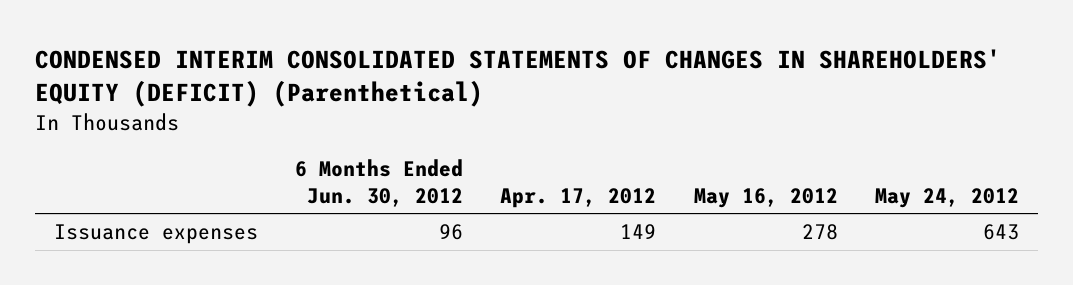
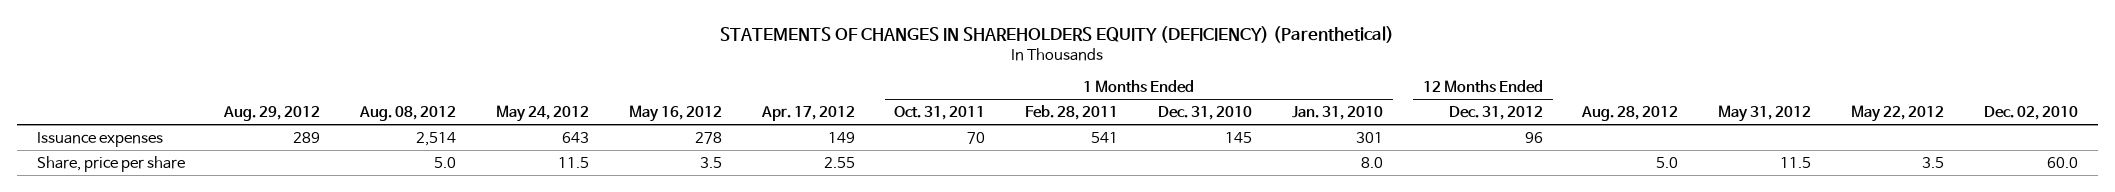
- CONDENSED INTERIM CONSOLIDATED STATEMENTS OF CHANGES IN SHAREHOLDERS' EQUITY (DEFICIT) (Parenthetical)
+ STATEMENTS OF CHANGES IN SHAREHOLDERS EQUITY (DEFICIENCY) (Parenthetical)
- | 6 Months Ended Jun. 30, 2012 | Apr. 17, 2012 | May 16, 2012 | May 24, 2012
+ | Aug. 29, 2012 | Aug. 08, 2012 | May 24, 2012 | May 16, 2012 | Apr. 17, 2012 | 1 Months Ended Oct. 31, 2011 | 1 Months Ended Feb. 28, 2011 | 1 Months Ended Dec. 31, 2010 | 1 Months Ended Jan. 31, 2010 | 12 Months Ended Dec. 31, 2012 | Aug. 28, 2012 | May 31, 2012 | May 22, 2012 | Dec. 02, 2010
+ Share, price per share | | 5.0 | 11.5 | 3.5 | 2.55 | | | | 8.0 | | 5.0 | 11.5 | 3.5 | 60.0

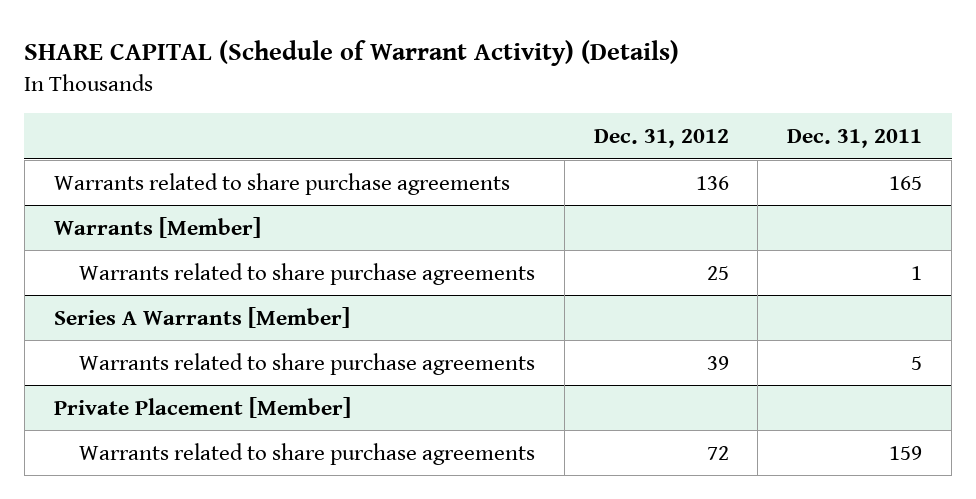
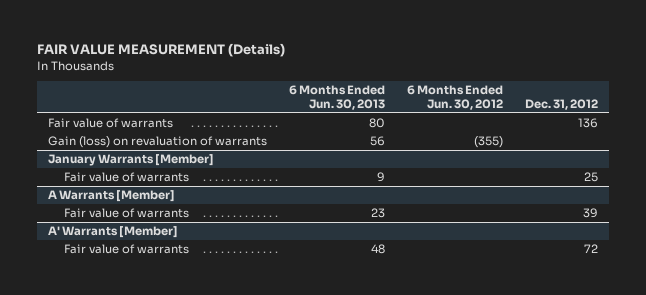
- SHARE CAPITAL (Schedule of Warrant Activity) (Details)
+ FAIR VALUE MEASUREMENT (Details)
- | Dec. 31, 2012 | Dec. 31, 2011
+ | 6 Months Ended Jun. 30, 2013 | 6 Months Ended Jun. 30, 2012 | Dec. 31, 2012
- Warrants related to share purchase agreements | 136 | 165
- Warrants [Member]
- Warrants related to share purchase agreements | 25 | 1
- Series A Warrants [Member]
- Warrants related to share purchase agreements | 39 | 5
- Private Placement [Member]
- Warrants related to share purchase agreements | 72 | 159
+ Fair value of warrants | 80 | | 136
+ Gain (loss) on revaluation of warrants | 56 | (355) |
+ January Warrants [Member]
+ Fair value of warrants | 9 | | 25
+ A Warrants [Member]
+ Fair value of warrants | 23 | | 39
+ A' Warrants [Member]
+ Fair value of warrants | 48 | | 72

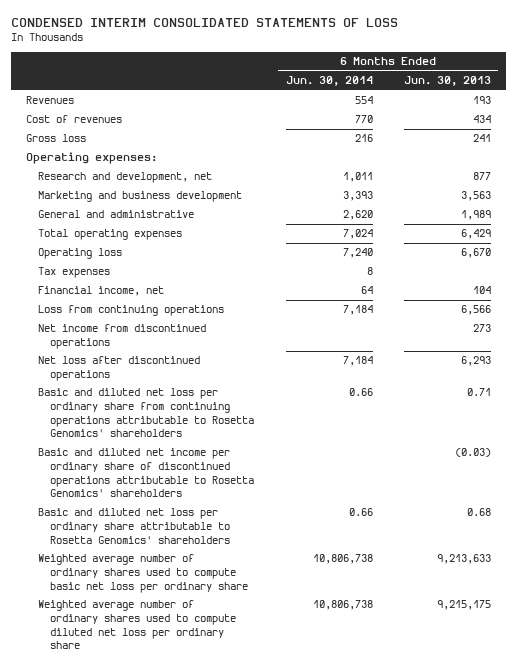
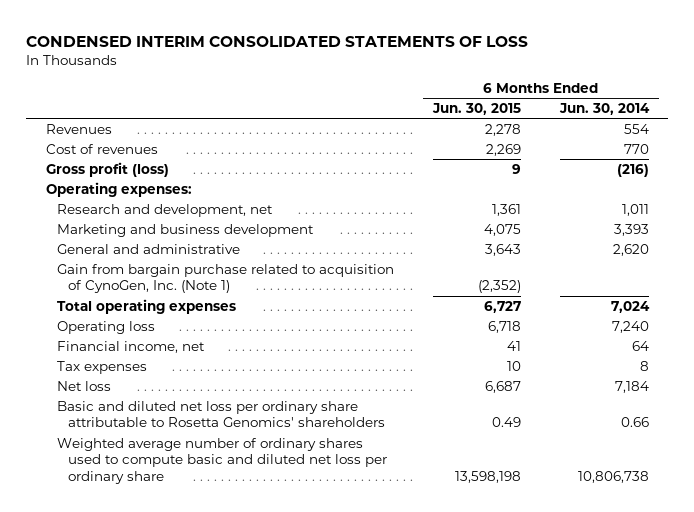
- | 6 Months Ended Jun. 30, 2014 | 6 Months Ended Jun. 30, 2013
+ | 6 Months Ended Jun. 30, 2015 | 6 Months Ended Jun. 30, 2014
- Gross loss | 216 | 241
+ Gross profit (loss) | 9 | (216)
+ Gain from bargain purchase related to acquisition of CynoGen, Inc. (Note 1) | (2,352) |
- Loss from continuing operations | 7,184 | 6,566
- Net income from discontinued operations | | 273
- Net loss after discontinued operations | 7,184 | 6,293
- Basic and diluted net loss per ordinary share from continuing operations attributable to Rosetta Genomics' shareholders | 0.66 | 0.71
- Basic and diluted net income per ordinary share of discontinued operations attributable to Rosetta Genomics' shareholders | | (0.03)
moved down: Tax expenses | 10 | 8
+ Net loss | 6,687 | 7,184
- Weighted average number of ordinary shares used to compute basic net loss per ordinary share | 10,806,738 | 9,213,633
- Weighted average number of ordinary shares used to compute diluted net loss per ordinary share | 10,806,738 | 9,215,175
+ Weighted average number of ordinary shares used to compute basic and diluted net loss per ordinary share | 13,598,198 | 10,806,738

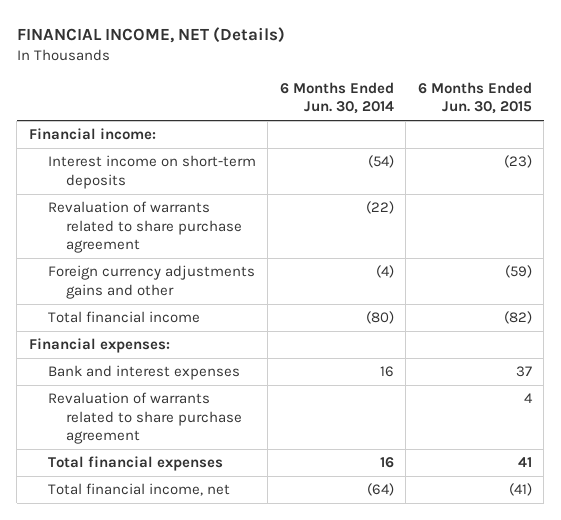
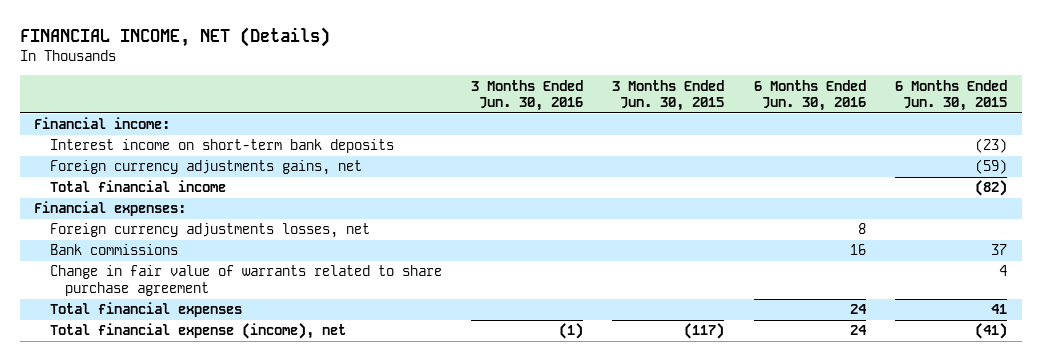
- | 6 Months Ended Jun. 30, 2014 | 6 Months Ended Jun. 30, 2015
+ | 3 Months Ended Jun. 30, 2016 | 3 Months Ended Jun. 30, 2015 | 6 Months Ended Jun. 30, 2016 | 6 Months Ended Jun. 30, 2015
- Interest income on short-term deposits | (54) | (23)
- Revaluation of warrants related to share purchase agreement | (22) |
- Foreign currency adjustments gains and other | (4) | (59)
+ Interest income on short-term bank deposits | | | | (23)
+ Foreign currency adjustments gains, net | | | | (59)
- Bank and interest expenses | 16 | 37
- Revaluation of warrants related to share purchase agreement | | 4
+ Foreign currency adjustments losses, net | | | 8 |
+ Bank commissions | | | 16 | 37
+ Change in fair value of warrants related to share purchase agreement | | | | 4
- Total financial income, net | (64) | (41)
+ Total financial expense (income), net | (1) | (117) | 24 | (41)

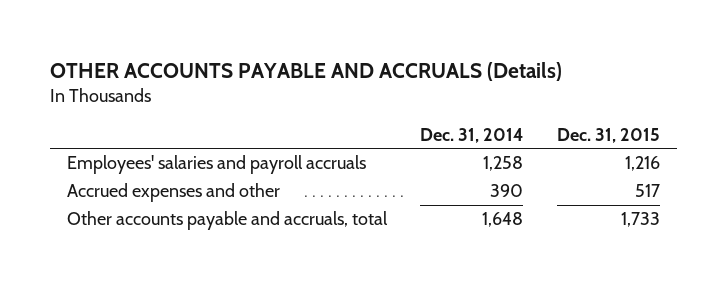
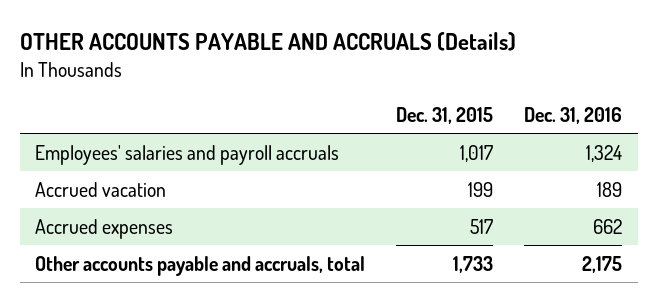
- | Dec. 31, 2014 | Dec. 31, 2015
+ | Dec. 31, 2015 | Dec. 31, 2016
- Employees' salaries and payroll accruals | 1,258 | 1,216
- Accrued expenses and other | 390 | 517
+ Employees' salaries and payroll accruals | 1,017 | 1,324
+ Accrued vacation | 199 | 189
+ Accrued expenses | 517 | 662

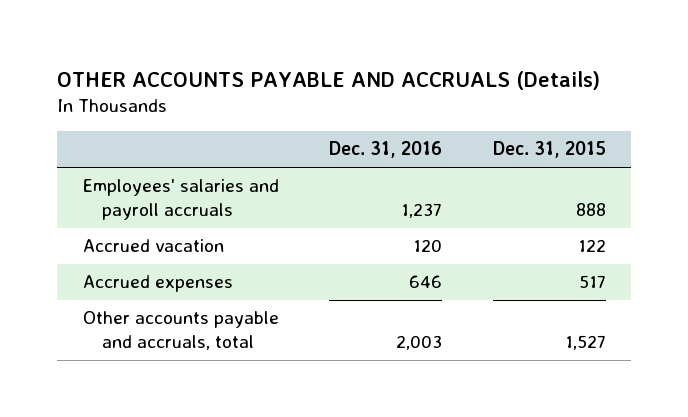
- | Dec. 31, 2015 | Dec. 31, 2016
+ | Dec. 31, 2016 | Dec. 31, 2015
- Employees' salaries and payroll accruals | 1,017 | 1,324
- Accrued vacation | 199 | 189
- Accrued expenses | 517 | 662
- Other accounts payable and accruals, total | 1,733 | 2,175
+ Employees' salaries and payroll accruals | 1,237 | 888
+ Accrued vacation | 120 | 122
+ Accrued expenses | 646 | 517
+ Other accounts payable and accruals, total | 2,003 | 1,527

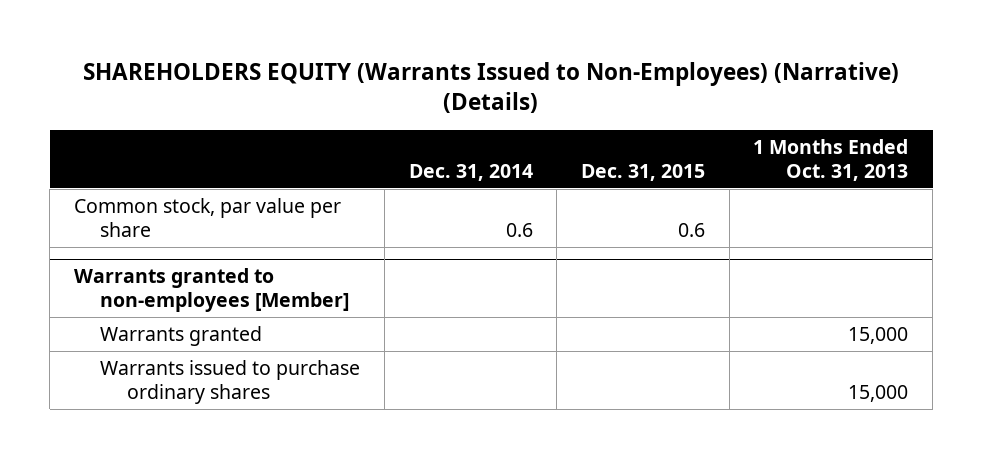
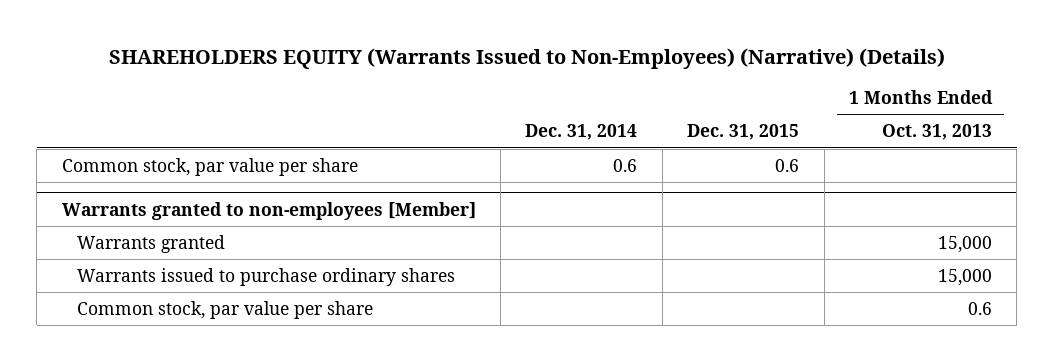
@ Warrants granted to non-employees [Member]
+ Common stock, par value per share | | | 0.6

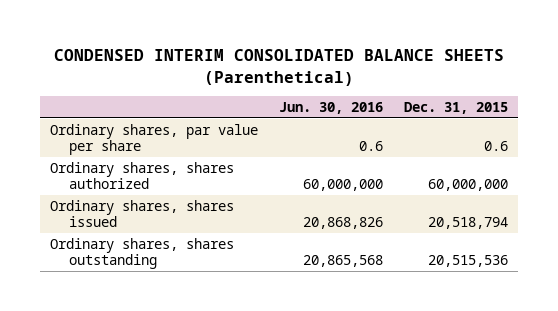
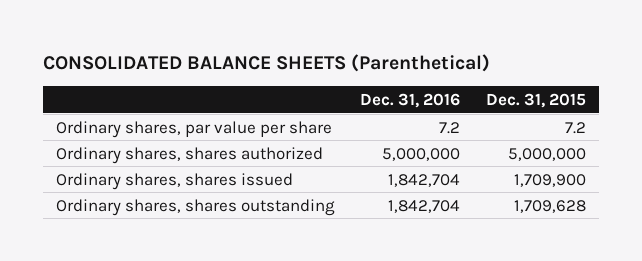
- CONDENSED INTERIM CONSOLIDATED BALANCE SHEETS (Parenthetical)
+ CONSOLIDATED BALANCE SHEETS (Parenthetical)
- | Jun. 30, 2016 | Dec. 31, 2015
+ | Dec. 31, 2016 | Dec. 31, 2015
- Ordinary shares, par value per share | 0.6 | 0.6
- Ordinary shares, shares authorized | 60,000,000 | 60,000,000
- Ordinary shares, shares issued | 20,868,826 | 20,518,794
- Ordinary shares, shares outstanding | 20,865,568 | 20,515,536
+ Ordinary shares, par value per share | 7.2 | 7.2
+ Ordinary shares, shares authorized | 5,000,000 | 5,000,000
+ Ordinary shares, shares issued | 1,842,704 | 1,709,900
+ Ordinary shares, shares outstanding | 1,842,704 | 1,709,628

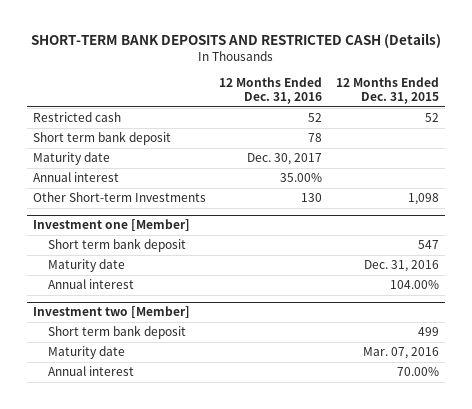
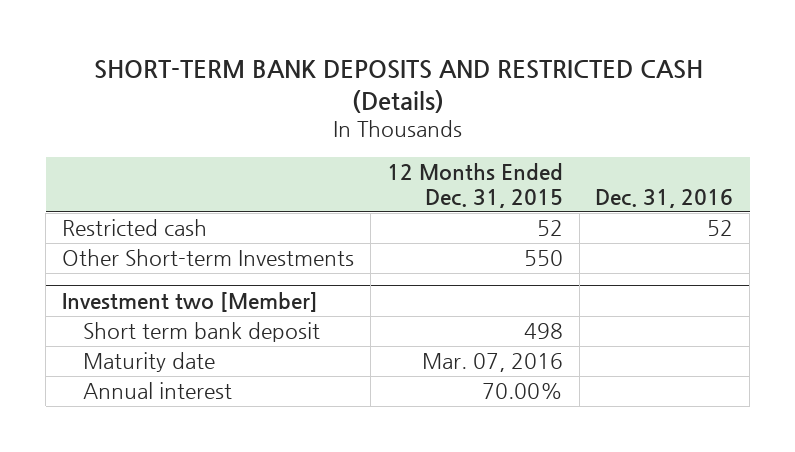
- | 12 Months Ended Dec. 31, 2016 | 12 Months Ended Dec. 31, 2015
+ | 12 Months Ended Dec. 31, 2015 | Dec. 31, 2016
- Short term bank deposit | 78 |
- Maturity date | Dec. 30, 2017 |
- Annual interest | 35.00% |
- Other Short-term Investments | 130 | 1,098
- Investment one [Member]
- Short term bank deposit | | 547
- Maturity date | | Dec. 31, 2016
- Annual interest | | 104.00%
+ Other Short-term Investments | 550 |
@ Investment two [Member]
- Short term bank deposit | | 499
+ Short term bank deposit | 498 |

